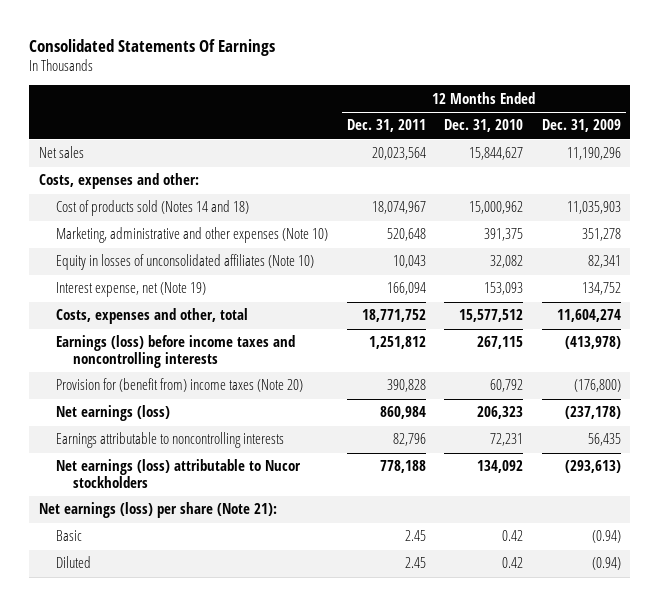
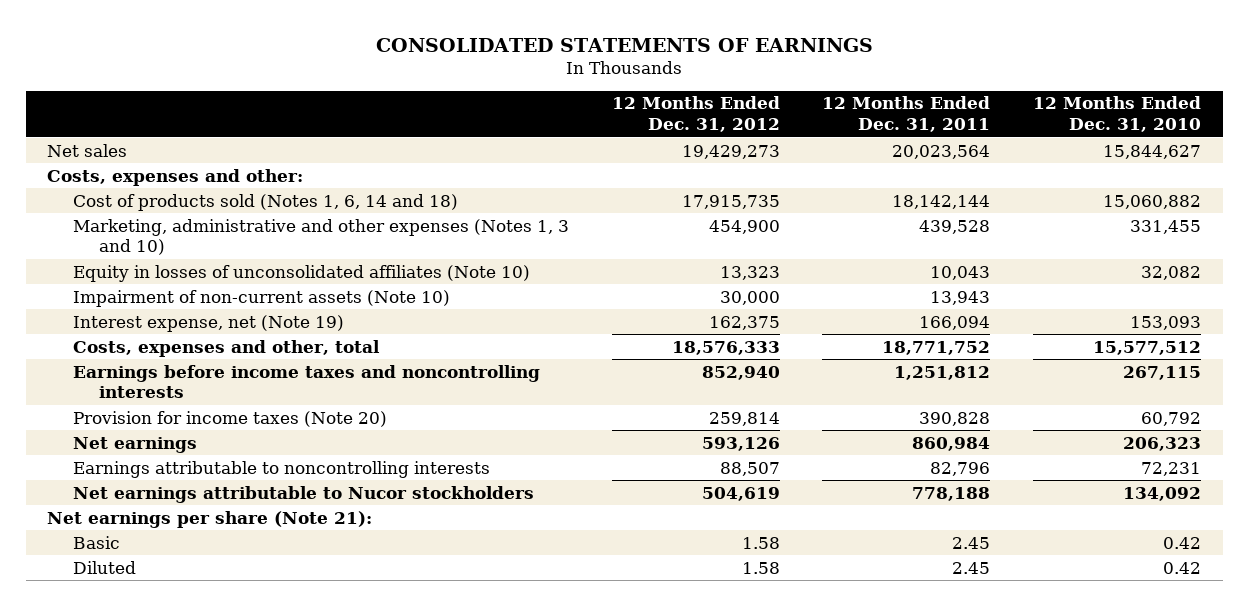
- Consolidated Statements Of Earnings
+ CONSOLIDATED STATEMENTS OF EARNINGS
- | 12 Months Ended Dec. 31, 2011 | 12 Months Ended Dec. 31, 2010 | 12 Months Ended Dec. 31, 2009
+ | 12 Months Ended Dec. 31, 2012 | 12 Months Ended Dec. 31, 2011 | 12 Months Ended Dec. 31, 2010
- Cost of products sold (Notes 14 and 18) | 18,074,967 | 15,000,962 | 11,035,903
- Marketing, administrative and other expenses (Note 10) | 520,648 | 391,375 | 351,278
+ Cost of products sold (Notes 1, 6, 14 and 18) | 17,915,735 | 18,142,144 | 15,060,882
+ Marketing, administrative and other expenses (Notes 1, 3 and 10) | 454,900 | 439,528 | 331,455
+ Impairment of non-current assets (Note 10) | 30,000 | 13,943 |
- Earnings (loss) before income taxes and noncontrolling interests | 1,251,812 | 267,115 | (413,978)
- Provision for (benefit from) income taxes (Note 20) | 390,828 | 60,792 | (176,800)
- Net earnings (loss) | 860,984 | 206,323 | (237,178)
+ Earnings before income taxes and noncontrolling interests | 852,940 | 1,251,812 | 267,115
+ Provision for income taxes (Note 20) | 259,814 | 390,828 | 60,792
+ Net earnings | 593,126 | 860,984 | 206,323
- Net earnings (loss) attributable to Nucor stockholders | 778,188 | 134,092 | (293,613)
- Net earnings (loss) per share (Note 21):
+ Net earnings attributable to Nucor stockholders | 504,619 | 778,188 | 134,092
+ Net earnings per share (Note 21):

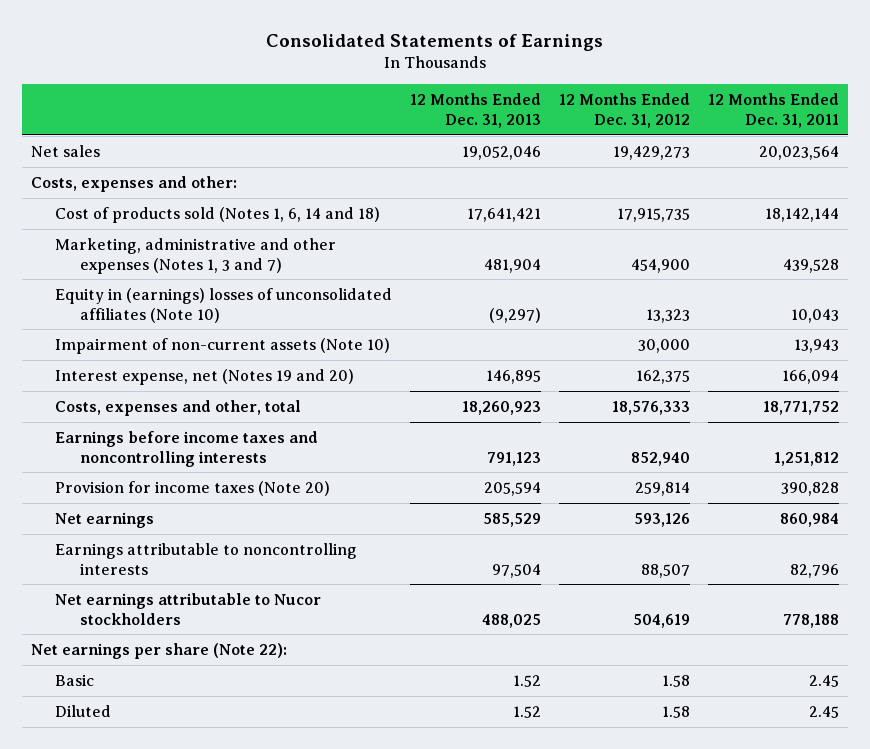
- CONSOLIDATED STATEMENTS OF EARNINGS
+ Consolidated Statements of Earnings
- | 12 Months Ended Dec. 31, 2012 | 12 Months Ended Dec. 31, 2011 | 12 Months Ended Dec. 31, 2010
+ | 12 Months Ended Dec. 31, 2013 | 12 Months Ended Dec. 31, 2012 | 12 Months Ended Dec. 31, 2011
- Marketing, administrative and other expenses (Notes 1, 3 and 10) | 454,900 | 439,528 | 331,455
- Equity in losses of unconsolidated affiliates (Note 10) | 13,323 | 10,043 | 32,082
+ Marketing, administrative and other expenses (Notes 1, 3 and 7) | 481,904 | 454,900 | 439,528
+ Equity in (earnings) losses of unconsolidated affiliates (Note 10) | (9,297) | 13,323 | 10,043
- Interest expense, net (Note 19) | 162,375 | 166,094 | 153,093
+ Interest expense, net (Notes 19 and 20) | 146,895 | 162,375 | 166,094
- Net earnings per share (Note 21):
+ Net earnings per share (Note 22):

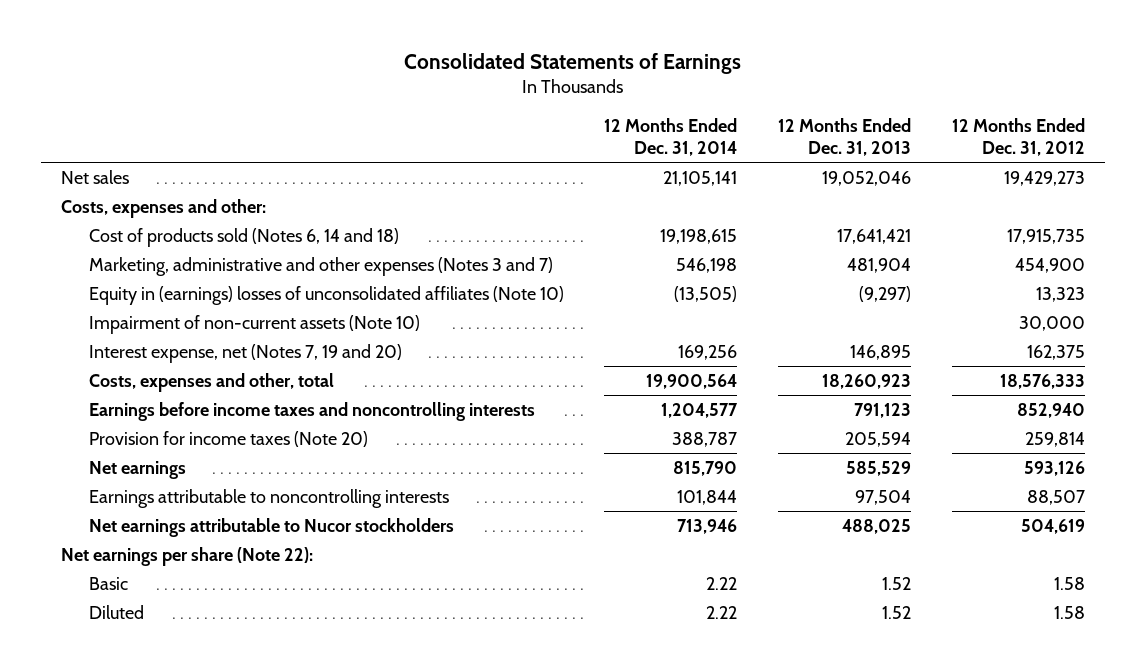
- | 12 Months Ended Dec. 31, 2013 | 12 Months Ended Dec. 31, 2012 | 12 Months Ended Dec. 31, 2011
+ | 12 Months Ended Dec. 31, 2014 | 12 Months Ended Dec. 31, 2013 | 12 Months Ended Dec. 31, 2012
- Cost of products sold (Notes 1, 6, 14 and 18) | 17,641,421 | 17,915,735 | 18,142,144
- Marketing, administrative and other expenses (Notes 1, 3 and 7) | 481,904 | 454,900 | 439,528
+ Cost of products sold (Notes 6, 14 and 18) | 19,198,615 | 17,641,421 | 17,915,735
+ Marketing, administrative and other expenses (Notes 3 and 7) | 546,198 | 481,904 | 454,900
- Interest expense, net (Notes 19 and 20) | 146,895 | 162,375 | 166,094
+ Interest expense, net (Notes 7, 19 and 20) | 169,256 | 146,895 | 162,375

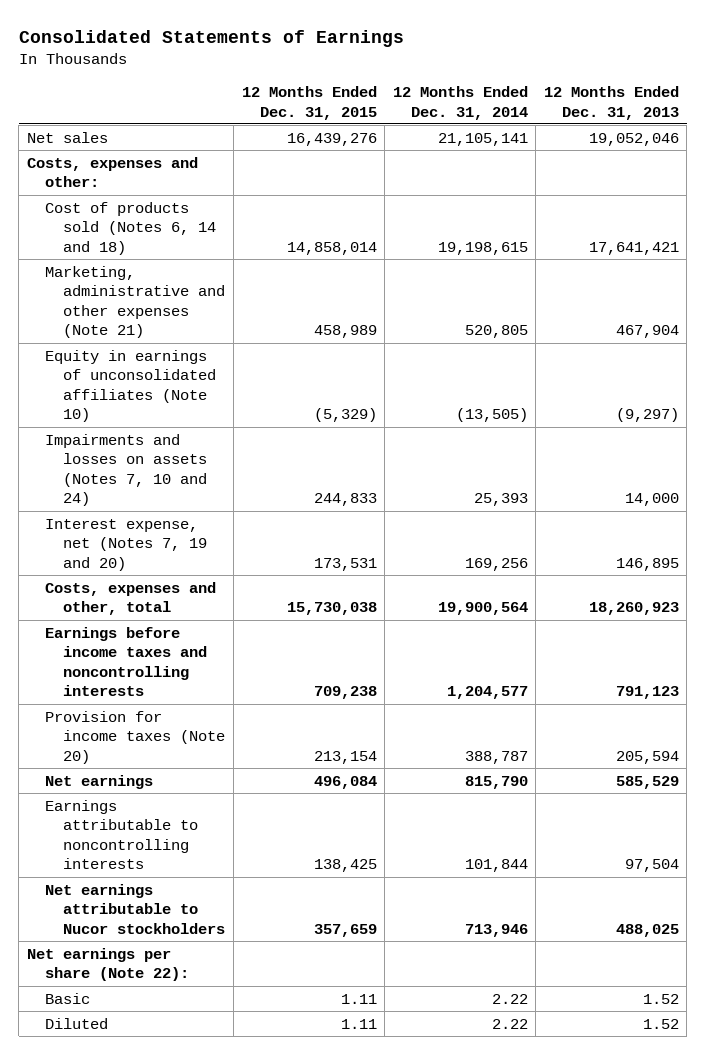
- | 12 Months Ended Dec. 31, 2014 | 12 Months Ended Dec. 31, 2013 | 12 Months Ended Dec. 31, 2012
+ | 12 Months Ended Dec. 31, 2015 | 12 Months Ended Dec. 31, 2014 | 12 Months Ended Dec. 31, 2013
- Marketing, administrative and other expenses (Notes 3 and 7) | 546,198 | 481,904 | 454,900
- Equity in (earnings) losses of unconsolidated affiliates (Note 10) | (13,505) | (9,297) | 13,323
- Impairment of non-current assets (Note 10) | | | 30,000
+ Marketing, administrative and other expenses (Note 21) | 458,989 | 520,805 | 467,904
+ Equity in earnings of unconsolidated affiliates (Note 10) | (5,329) | (13,505) | (9,297)
+ Impairments and losses on assets (Notes 7, 10 and 24) | 244,833 | 25,393 | 14,000

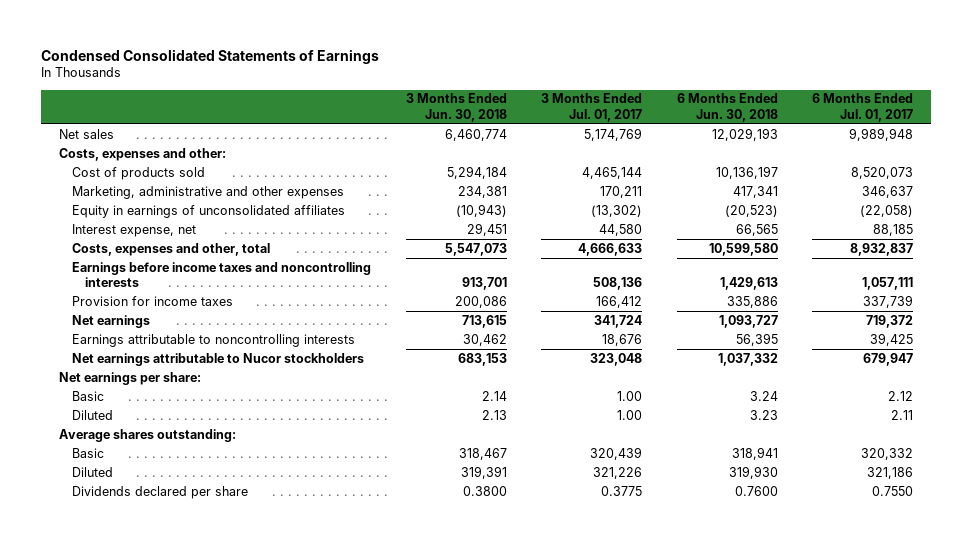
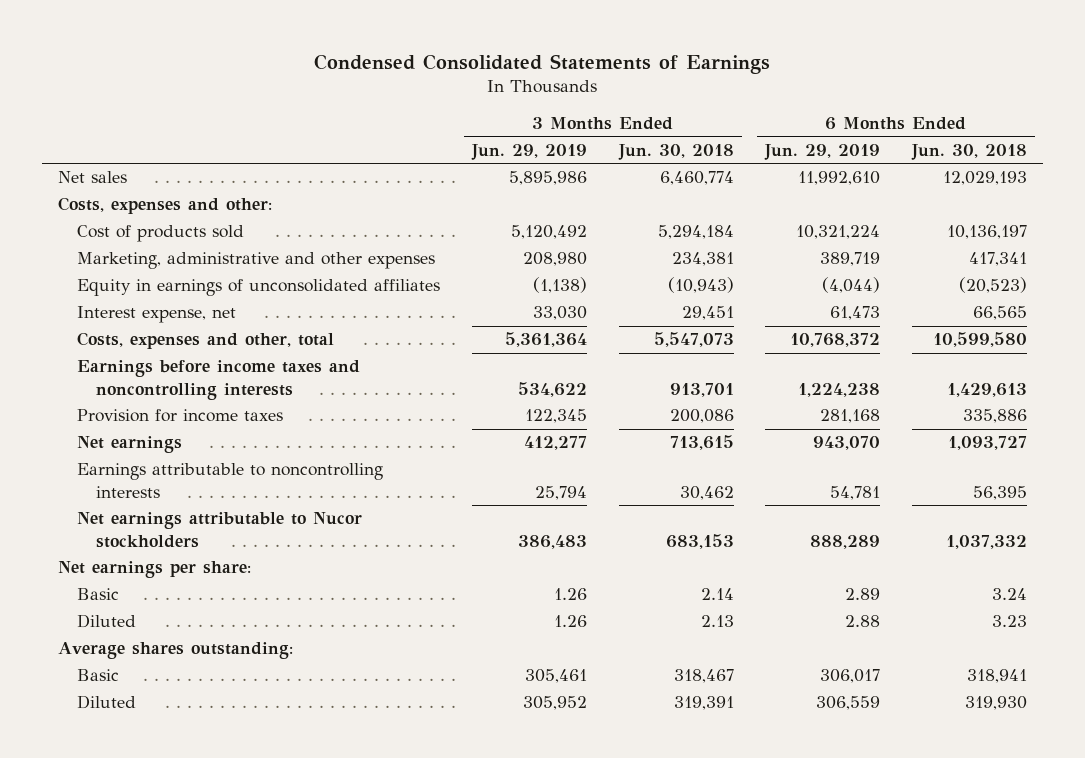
- | 3 Months Ended Jun. 30, 2018 | 3 Months Ended Jul. 01, 2017 | 6 Months Ended Jun. 30, 2018 | 6 Months Ended Jul. 01, 2017
+ | 3 Months Ended Jun. 29, 2019 | 3 Months Ended Jun. 30, 2018 | 6 Months Ended Jun. 29, 2019 | 6 Months Ended Jun. 30, 2018
- Dividends declared per share | 0.3800 | 0.3775 | 0.7600 | 0.7550

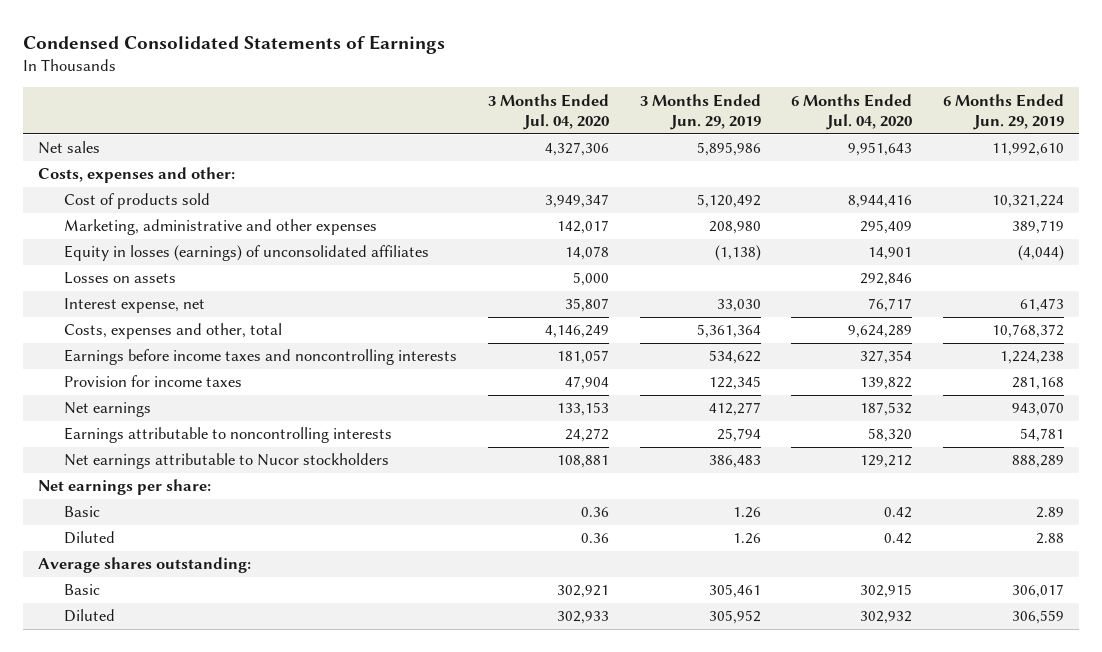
- | 3 Months Ended Jun. 29, 2019 | 3 Months Ended Jun. 30, 2018 | 6 Months Ended Jun. 29, 2019 | 6 Months Ended Jun. 30, 2018
+ | 3 Months Ended Jul. 04, 2020 | 3 Months Ended Jun. 29, 2019 | 6 Months Ended Jul. 04, 2020 | 6 Months Ended Jun. 29, 2019
- Equity in earnings of unconsolidated affiliates | (1,138) | (10,943) | (4,044) | (20,523)
+ Equity in losses (earnings) of unconsolidated affiliates | 14,078 | (1,138) | 14,901 | (4,044)
+ Losses on assets | 5,000 | | 292,846 |

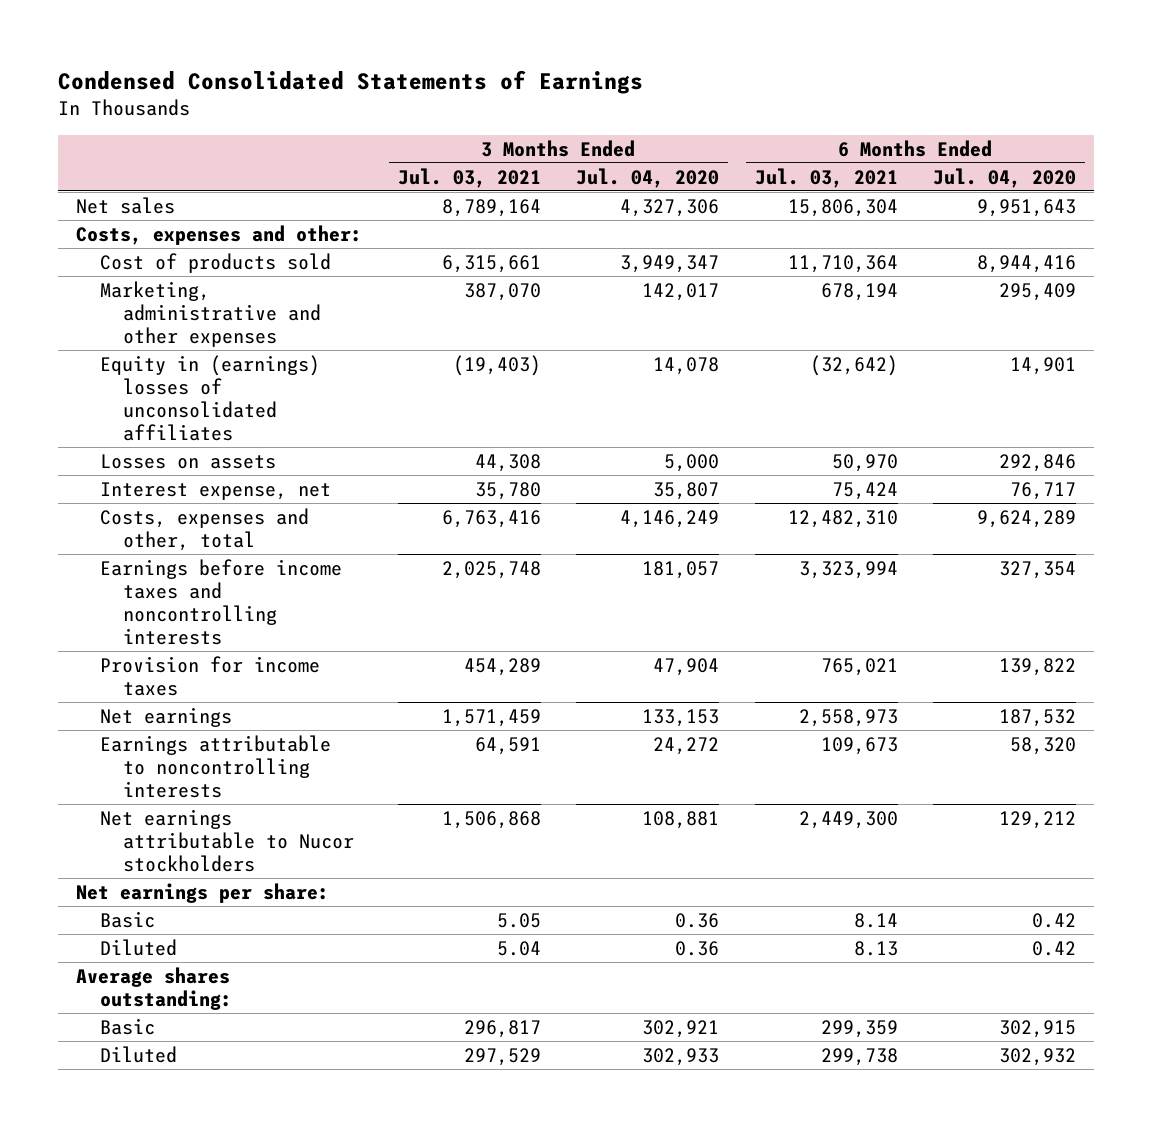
- | 3 Months Ended Jul. 04, 2020 | 3 Months Ended Jun. 29, 2019 | 6 Months Ended Jul. 04, 2020 | 6 Months Ended Jun. 29, 2019
+ | 3 Months Ended Jul. 03, 2021 | 3 Months Ended Jul. 04, 2020 | 6 Months Ended Jul. 03, 2021 | 6 Months Ended Jul. 04, 2020
- Equity in losses (earnings) of unconsolidated affiliates | 14,078 | (1,138) | 14,901 | (4,044)
+ Equity in (earnings) losses of unconsolidated affiliates | (19,403) | 14,078 | (32,642) | 14,901

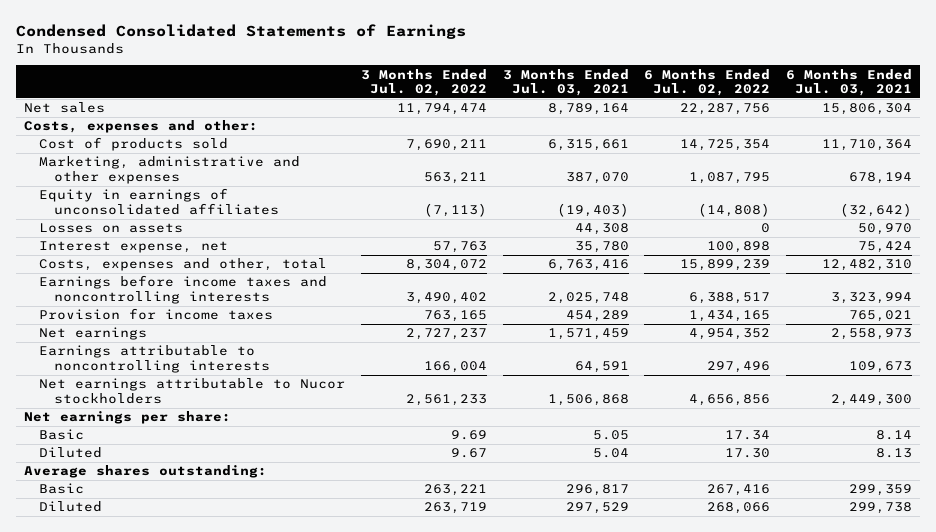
- | 3 Months Ended Jul. 03, 2021 | 3 Months Ended Jul. 04, 2020 | 6 Months Ended Jul. 03, 2021 | 6 Months Ended Jul. 04, 2020
+ | 3 Months Ended Jul. 02, 2022 | 3 Months Ended Jul. 03, 2021 | 6 Months Ended Jul. 02, 2022 | 6 Months Ended Jul. 03, 2021
- Equity in (earnings) losses of unconsolidated affiliates | (19,403) | 14,078 | (32,642) | 14,901
+ Equity in earnings of unconsolidated affiliates | (7,113) | (19,403) | (14,808) | (32,642)

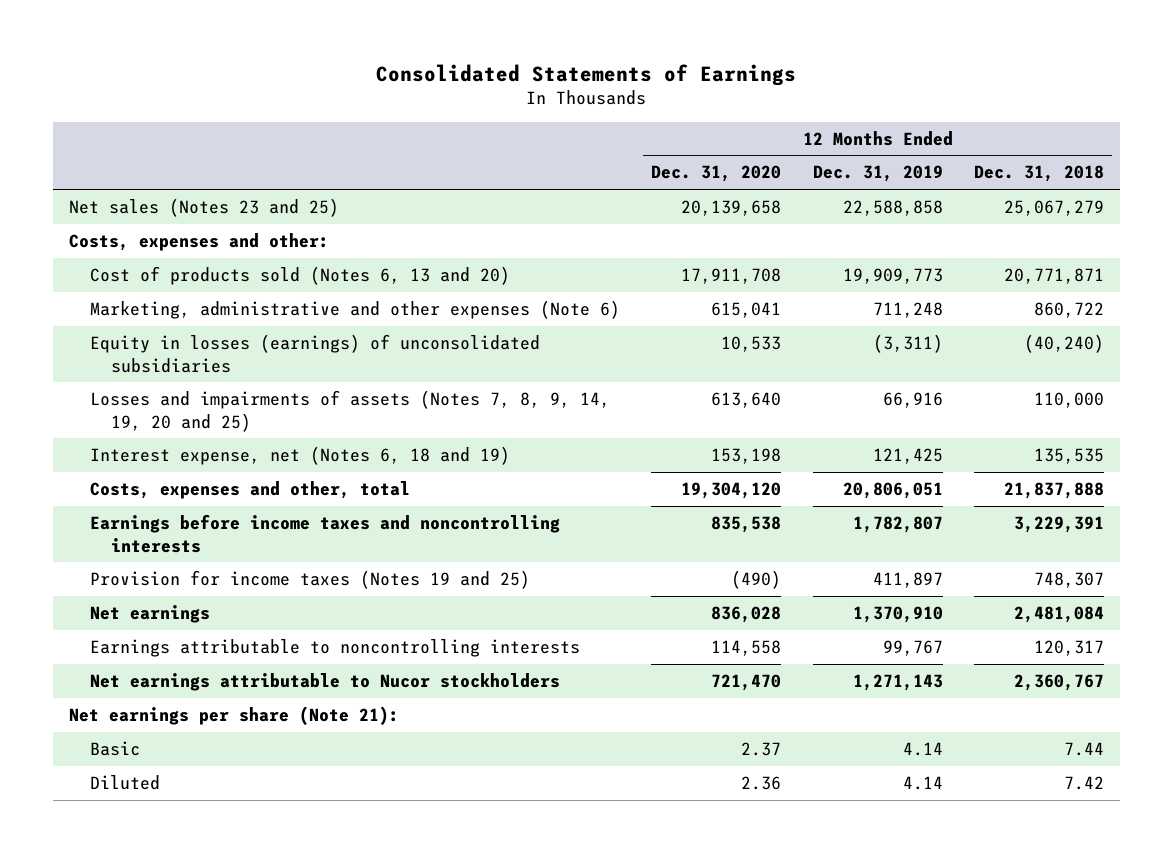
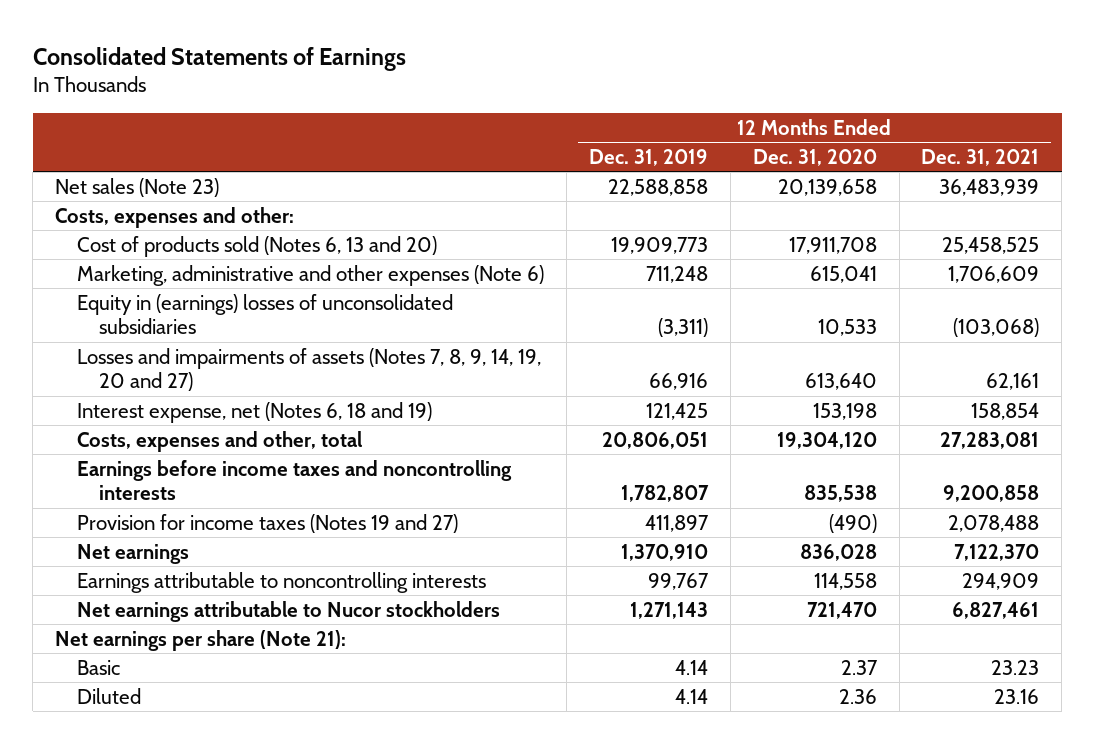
- | 12 Months Ended Dec. 31, 2020 | 12 Months Ended Dec. 31, 2019 | 12 Months Ended Dec. 31, 2018
+ | 12 Months Ended Dec. 31, 2019 | 12 Months Ended Dec. 31, 2020 | 12 Months Ended Dec. 31, 2021
- Net sales (Notes 23 and 25) | 20,139,658 | 22,588,858 | 25,067,279
+ Net sales (Note 23) | 22,588,858 | 20,139,658 | 36,483,939
- Equity in losses (earnings) of unconsolidated subsidiaries | 10,533 | (3,311) | (40,240)
- Losses and impairments of assets (Notes 7, 8, 9, 14, 19, 20 and 25) | 613,640 | 66,916 | 110,000
+ Equity in (earnings) losses of unconsolidated subsidiaries | (3,311) | 10,533 | (103,068)
+ Losses and impairments of assets (Notes 7, 8, 9, 14, 19, 20 and 27) | 66,916 | 613,640 | 62,161
- Provision for income taxes (Notes 19 and 25) | (490) | 411,897 | 748,307
+ Provision for income taxes (Notes 19 and 27) | 411,897 | (490) | 2,078,488

